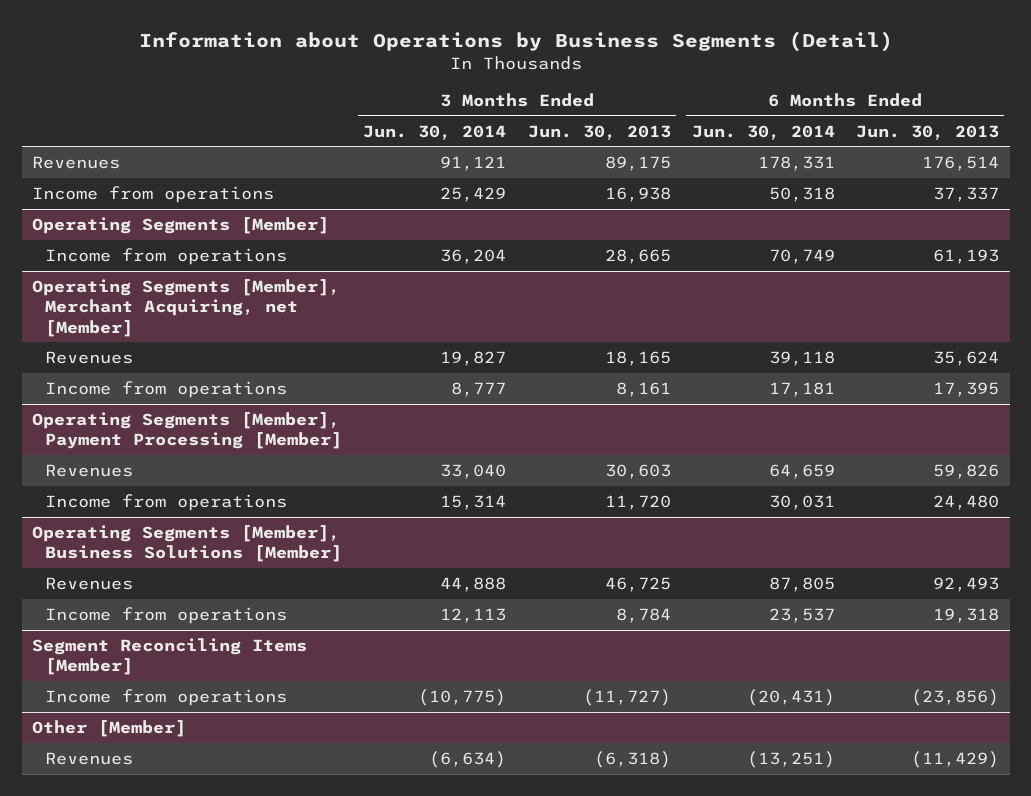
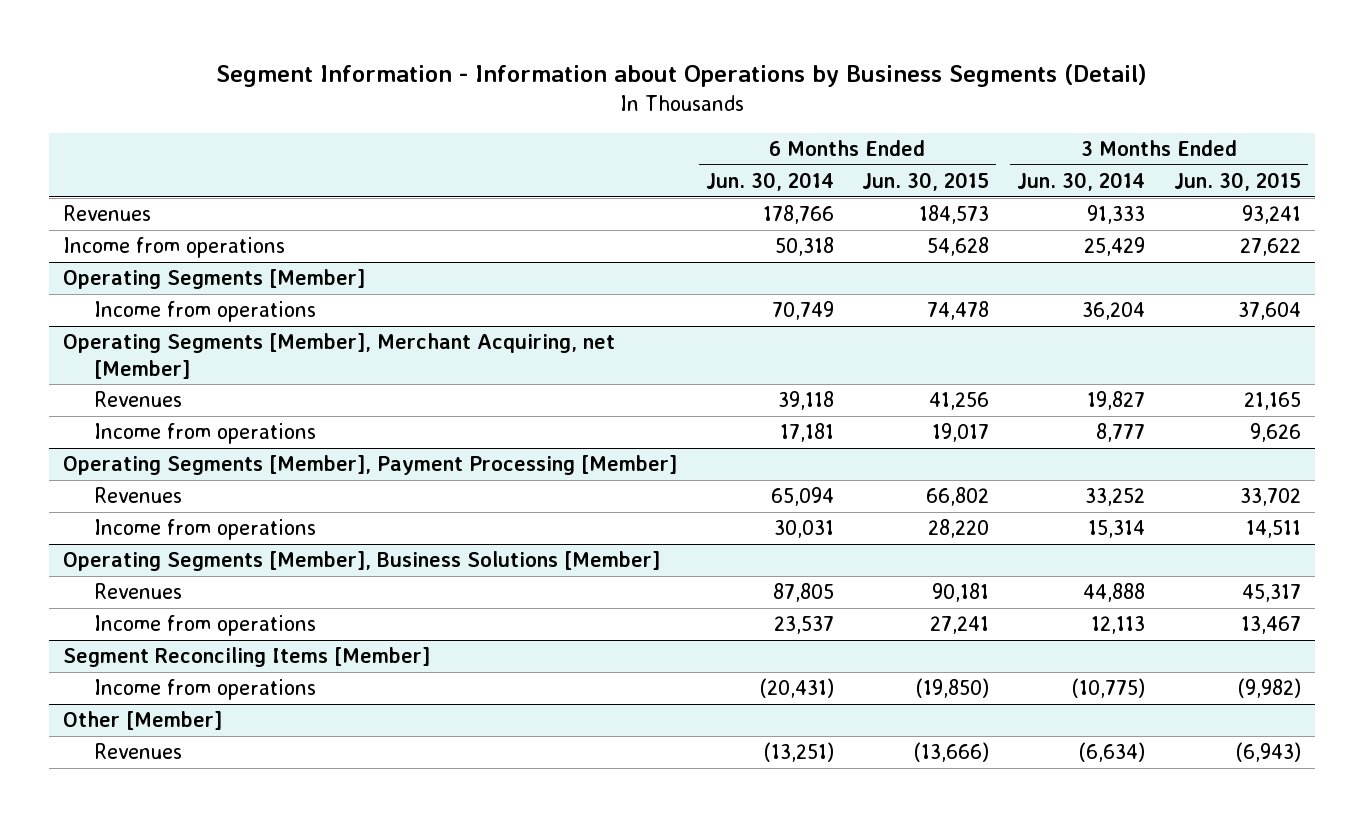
- Information about Operations by Business Segments (Detail)
+ Segment Information - Information about Operations by Business Segments (Detail)
- | 3 Months Ended Jun. 30, 2014 | 3 Months Ended Jun. 30, 2013 | 6 Months Ended Jun. 30, 2014 | 6 Months Ended Jun. 30, 2013
+ | 6 Months Ended Jun. 30, 2014 | 6 Months Ended Jun. 30, 2015 | 3 Months Ended Jun. 30, 2014 | 3 Months Ended Jun. 30, 2015
- Revenues | 91,121 | 89,175 | 178,331 | 176,514
+ Revenues | 178,766 | 184,573 | 91,333 | 93,241
@ Operating Segments [Member], Payment Processing [Member]
- Revenues | 33,040 | 30,603 | 64,659 | 59,826
+ Revenues | 65,094 | 66,802 | 33,252 | 33,702

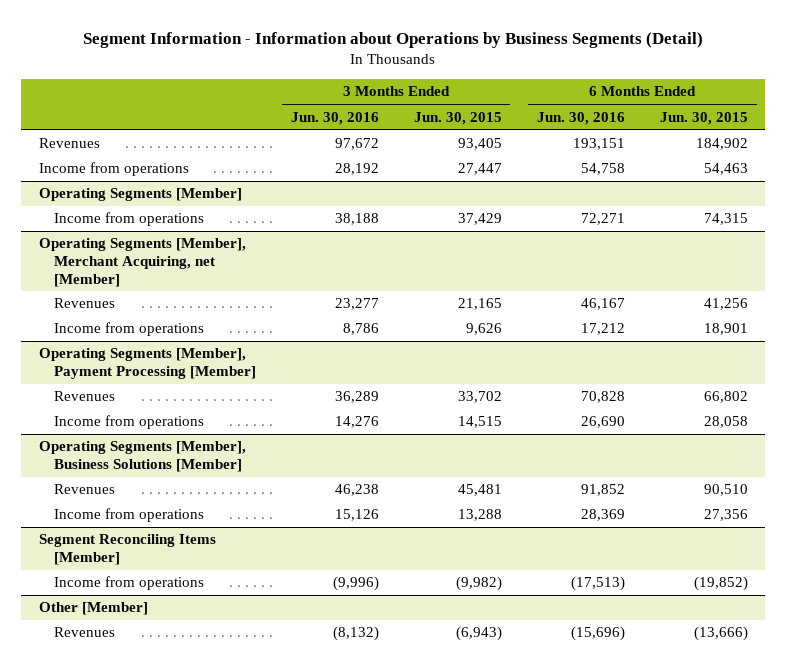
- | 6 Months Ended Jun. 30, 2014 | 6 Months Ended Jun. 30, 2015 | 3 Months Ended Jun. 30, 2014 | 3 Months Ended Jun. 30, 2015
+ | 3 Months Ended Jun. 30, 2016 | 3 Months Ended Jun. 30, 2015 | 6 Months Ended Jun. 30, 2016 | 6 Months Ended Jun. 30, 2015
- Revenues | 178,766 | 184,573 | 91,333 | 93,241
- Income from operations | 50,318 | 54,628 | 25,429 | 27,622
+ Revenues | 97,672 | 93,405 | 193,151 | 184,902
+ Income from operations | 28,192 | 27,447 | 54,758 | 54,463
@ Operating Segments [Member]
- Income from operations | 70,749 | 74,478 | 36,204 | 37,604
+ Income from operations | 38,188 | 37,429 | 72,271 | 74,315
@ Operating Segments [Member], Merchant Acquiring, net [Member]
- Income from operations | 17,181 | 19,017 | 8,777 | 9,626
+ Income from operations | 8,786 | 9,626 | 17,212 | 18,901
@ Operating Segments [Member], Payment Processing [Member]
- Income from operations | 30,031 | 28,220 | 15,314 | 14,511
+ Income from operations | 14,276 | 14,515 | 26,690 | 28,058
@ Operating Segments [Member], Business Solutions [Member]
- Revenues | 87,805 | 90,181 | 44,888 | 45,317
- Income from operations | 23,537 | 27,241 | 12,113 | 13,467
+ Revenues | 46,238 | 45,481 | 91,852 | 90,510
+ Income from operations | 15,126 | 13,288 | 28,369 | 27,356
@ Segment Reconciling Items [Member]
- Income from operations | (20,431) | (19,850) | (10,775) | (9,982)
+ Income from operations | (9,996) | (9,982) | (17,513) | (19,852)

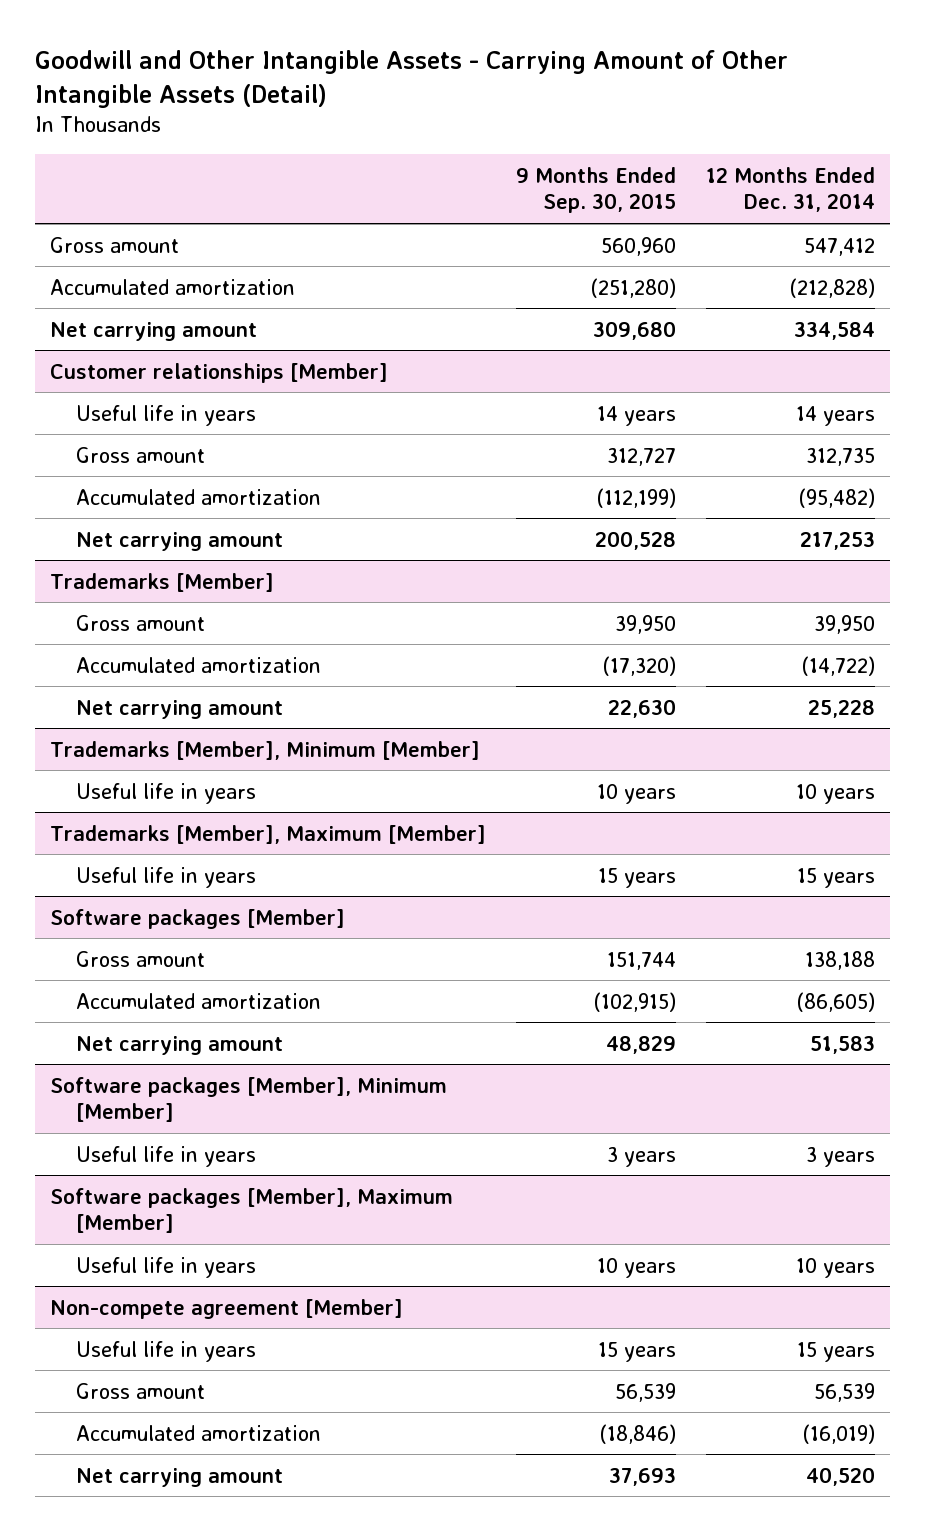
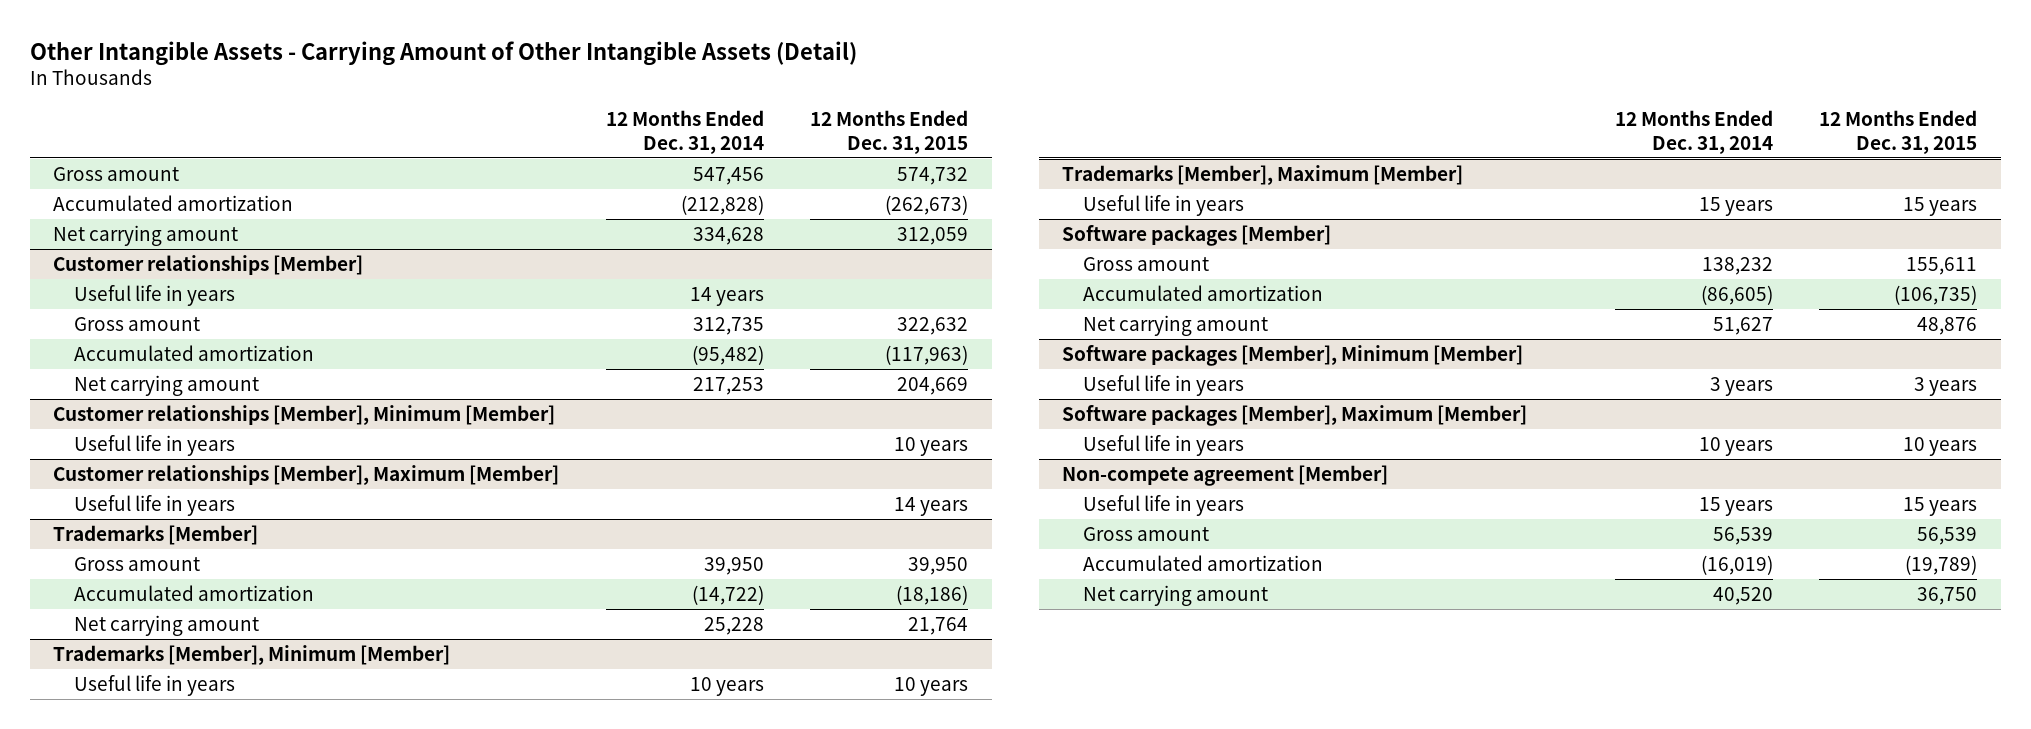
- Goodwill and Other Intangible Assets - Carrying Amount of Other Intangible Assets (Detail)
+ Other Intangible Assets - Carrying Amount of Other Intangible Assets (Detail)
- | 9 Months Ended Sep. 30, 2015 | 12 Months Ended Dec. 31, 2014
+ | 12 Months Ended Dec. 31, 2014 | 12 Months Ended Dec. 31, 2015
- Gross amount | 560,960 | 547,412
+ Gross amount | 547,456 | 574,732
- Net carrying amount | 309,680 | 334,584
+ Net carrying amount | 334,628 | 312,059
+ Customer relationships [Member], Minimum [Member]
+ Useful life in years | | 10 years
+ Customer relationships [Member], Maximum [Member]
+ Useful life in years | | 14 years
@ Software packages [Member]
- Gross amount | 151,744 | 138,188
+ Gross amount | 138,232 | 155,611
- Net carrying amount | 48,829 | 51,583
+ Net carrying amount | 51,627 | 48,876

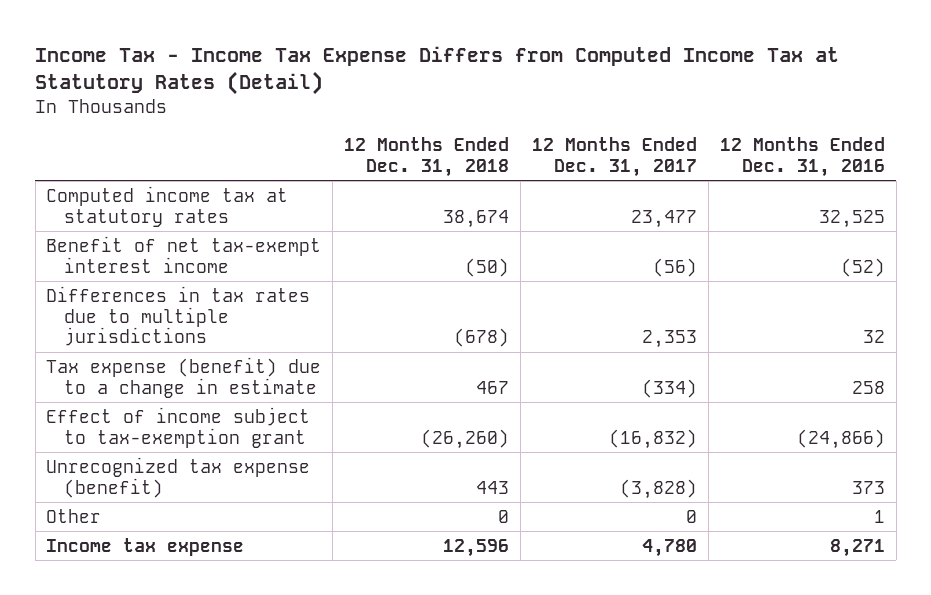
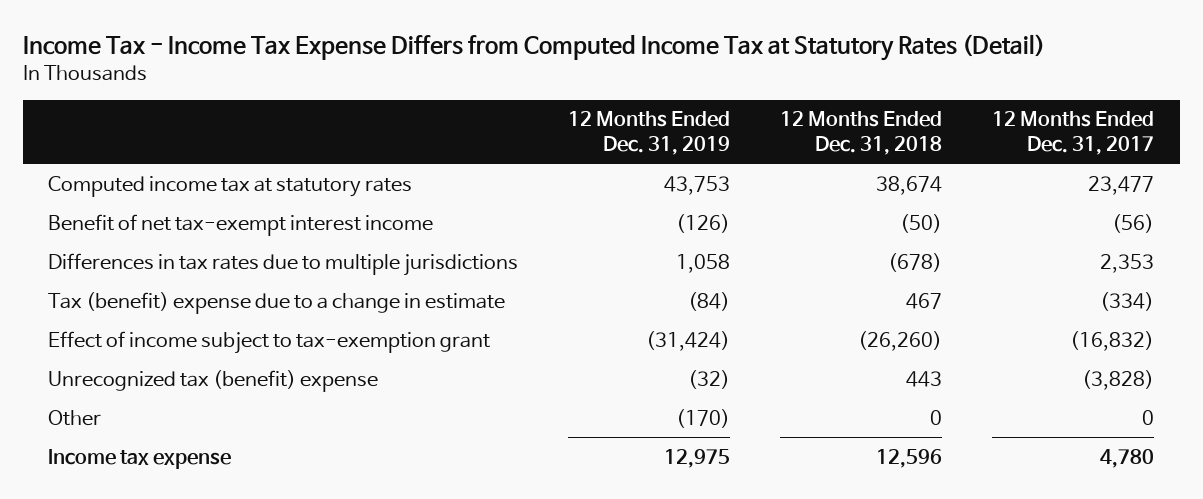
- | 12 Months Ended Dec. 31, 2018 | 12 Months Ended Dec. 31, 2017 | 12 Months Ended Dec. 31, 2016
+ | 12 Months Ended Dec. 31, 2019 | 12 Months Ended Dec. 31, 2018 | 12 Months Ended Dec. 31, 2017
- Tax expense (benefit) due to a change in estimate | 467 | (334) | 258
+ Tax (benefit) expense due to a change in estimate | (84) | 467 | (334)
- Unrecognized tax expense (benefit) | 443 | (3,828) | 373
+ Unrecognized tax (benefit) expense | (32) | 443 | (3,828)

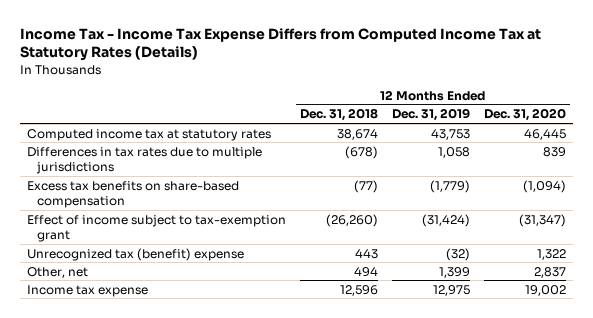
- Income Tax - Income Tax Expense Differs from Computed Income Tax at Statutory Rates (Detail)
+ Income Tax - Income Tax Expense Differs from Computed Income Tax at Statutory Rates (Details)
- | 12 Months Ended Dec. 31, 2019 | 12 Months Ended Dec. 31, 2018 | 12 Months Ended Dec. 31, 2017
+ | 12 Months Ended Dec. 31, 2018 | 12 Months Ended Dec. 31, 2019 | 12 Months Ended Dec. 31, 2020
- Benefit of net tax-exempt interest income | (126) | (50) | (56)
- Tax (benefit) expense due to a change in estimate | (84) | 467 | (334)
+ Excess tax benefits on share-based compensation | (77) | (1,779) | (1,094)
- Other | (170) | 0 | 0
+ Other, net | 494 | 1,399 | 2,837

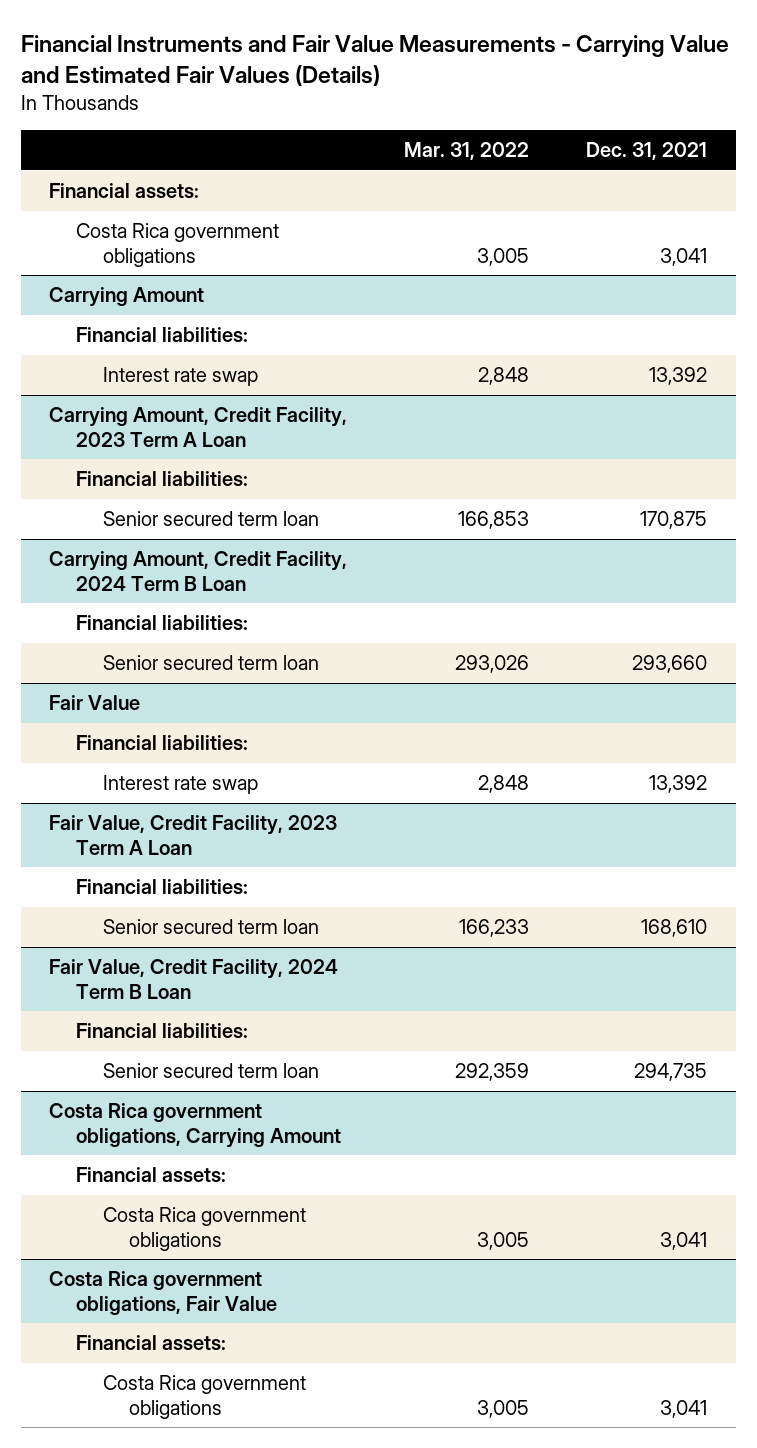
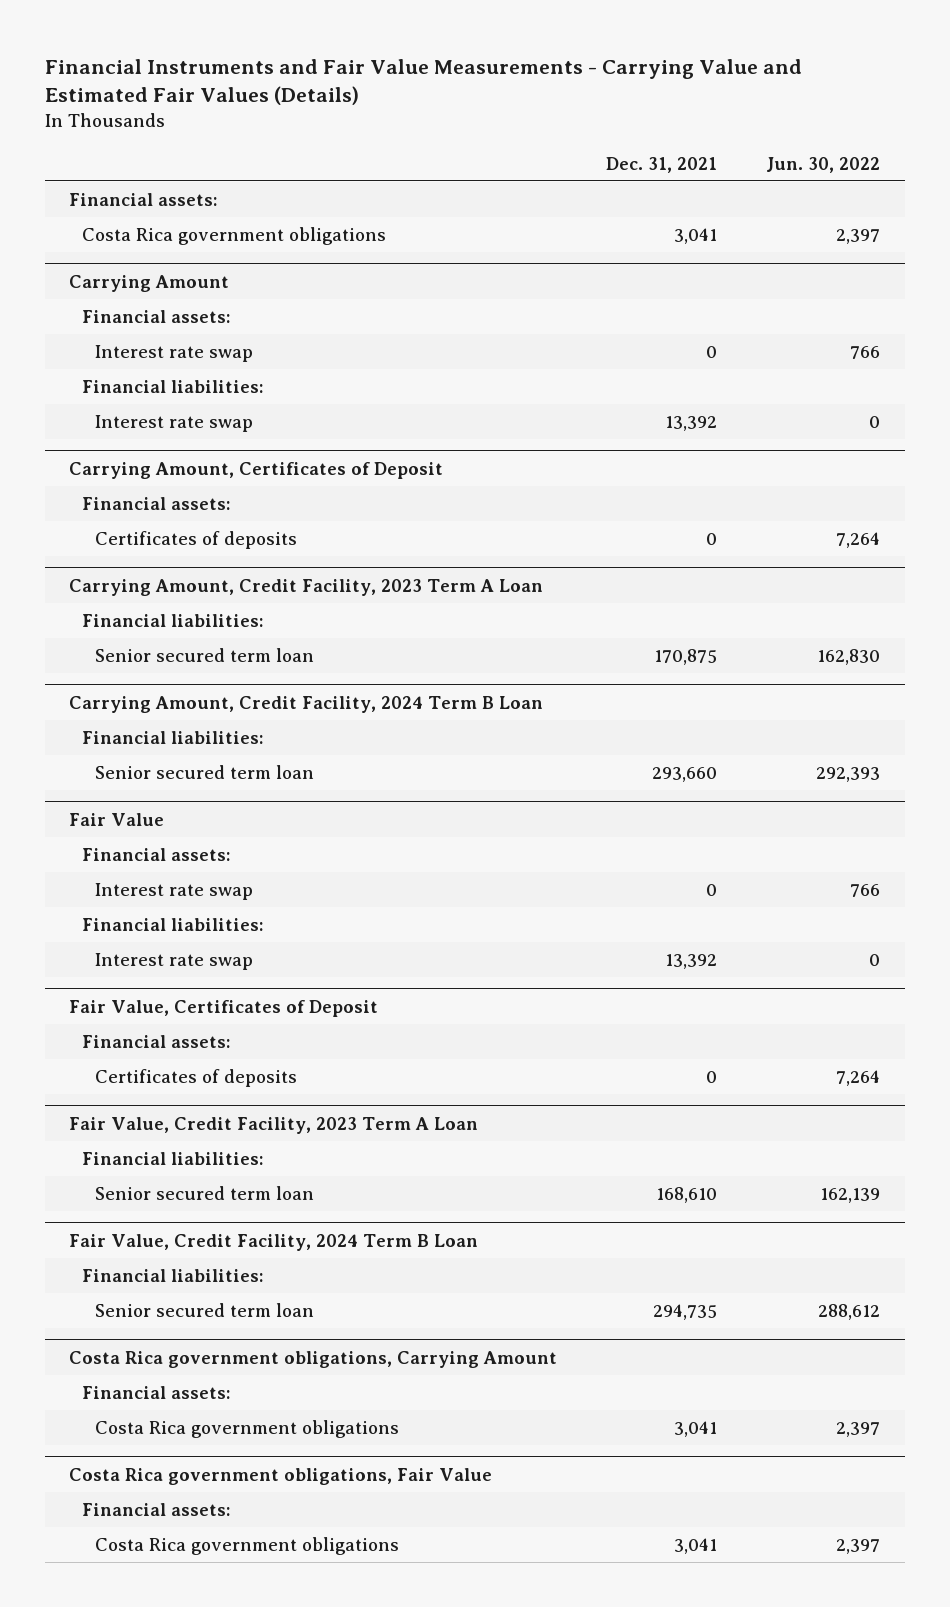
- | Mar. 31, 2022 | Dec. 31, 2021
+ | Dec. 31, 2021 | Jun. 30, 2022
@ Carrying Amount
+ Financial assets:
+ Interest rate swap | 0 | 766
+ Carrying Amount, Certificates of Deposit
+ Financial assets:
+ Certificates of deposits | 0 | 7,264
@ Fair Value
+ Financial assets:
+ Interest rate swap | 0 | 766
+ Fair Value, Certificates of Deposit
+ Financial assets:
+ Certificates of deposits | 0 | 7,264

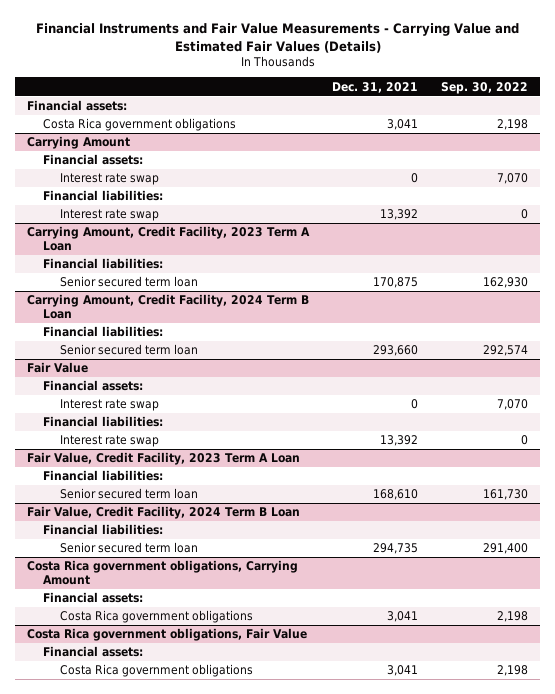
- | Dec. 31, 2021 | Jun. 30, 2022
+ | Dec. 31, 2021 | Sep. 30, 2022
- Carrying Amount, Certificates of Deposit
- Financial assets:
- Certificates of deposits | 0 | 7,264
- Fair Value, Certificates of Deposit
- Financial assets:
- Certificates of deposits | 0 | 7,264

